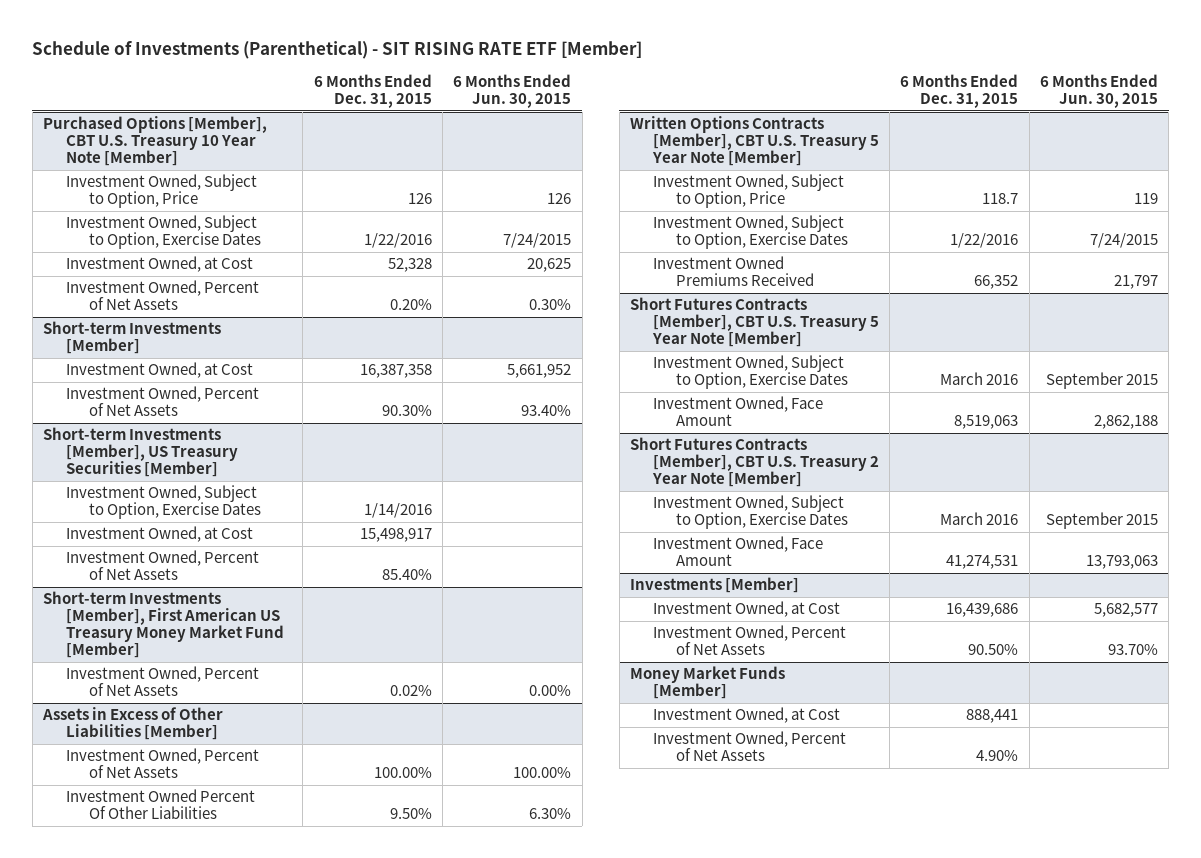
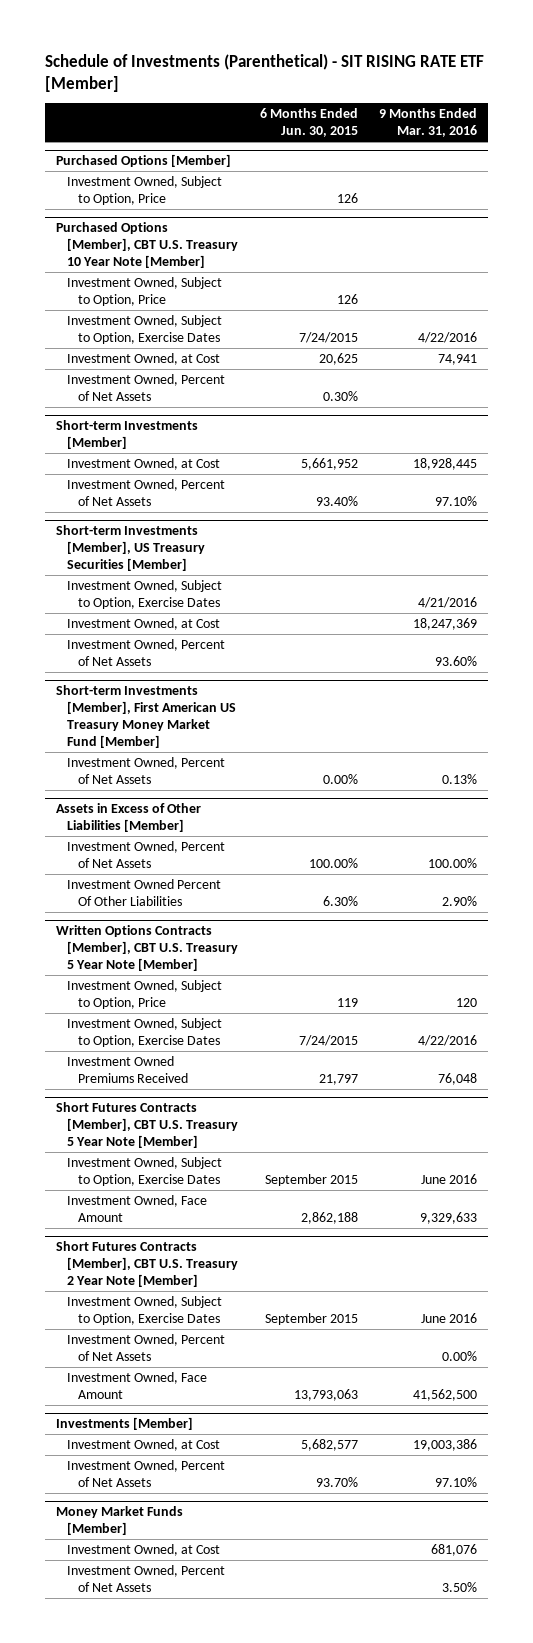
- | 6 Months Ended Dec. 31, 2015 | 6 Months Ended Jun. 30, 2015
+ | 6 Months Ended Jun. 30, 2015 | 9 Months Ended Mar. 31, 2016
+ Purchased Options [Member]
+ Investment Owned, Subject to Option, Price | 126 |
@ Short Futures Contracts [Member], CBT U.S. Treasury 2 Year Note [Member]
+ Investment Owned, Percent of Net Assets | | 0.00%

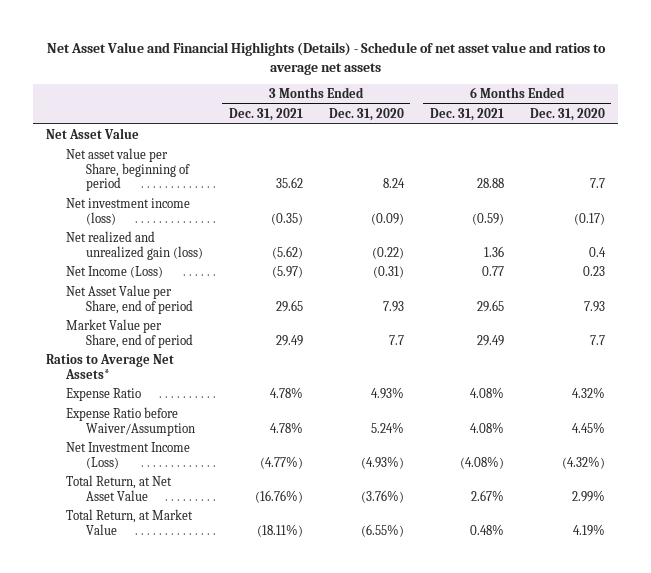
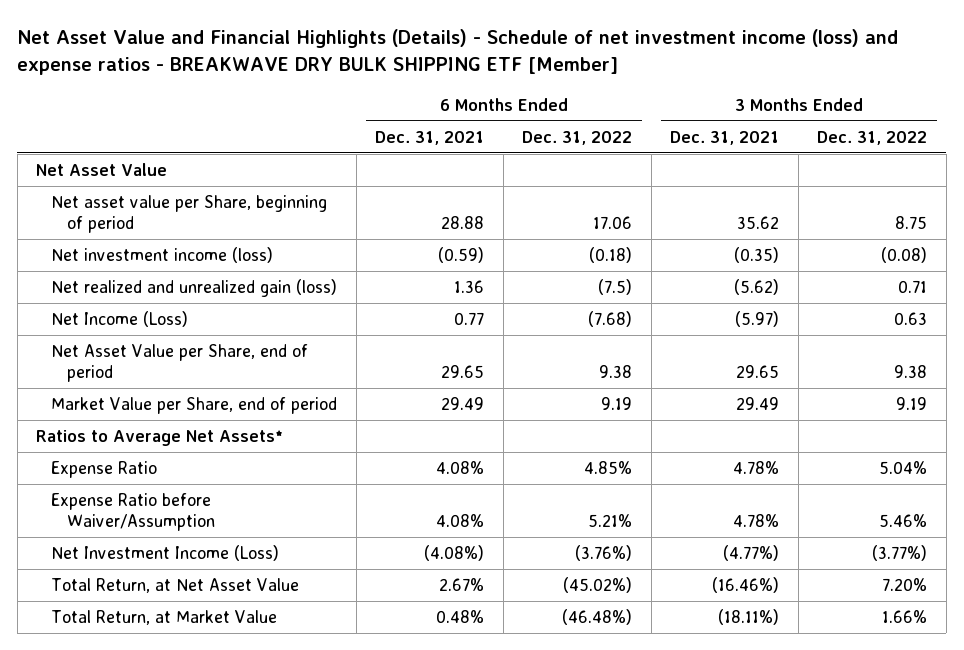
- Net Asset Value and Financial Highlights (Details) - Schedule of net asset value and ratios to average net assets
+ Net Asset Value and Financial Highlights (Details) - Schedule of net investment income (loss) and expense ratios - BREAKWAVE DRY BULK SHIPPING ETF [Member]
- | 3 Months Ended Dec. 31, 2021 | 3 Months Ended Dec. 31, 2020 | 6 Months Ended Dec. 31, 2021 | 6 Months Ended Dec. 31, 2020
+ | 6 Months Ended Dec. 31, 2021 | 6 Months Ended Dec. 31, 2022 | 3 Months Ended Dec. 31, 2021 | 3 Months Ended Dec. 31, 2022
- Total Return, at Net Asset Value | (16.76%) | (3.76%) | 2.67% | 2.99%
+ Total Return, at Net Asset Value | 2.67% | (45.02%) | (16.46%) | 7.20%

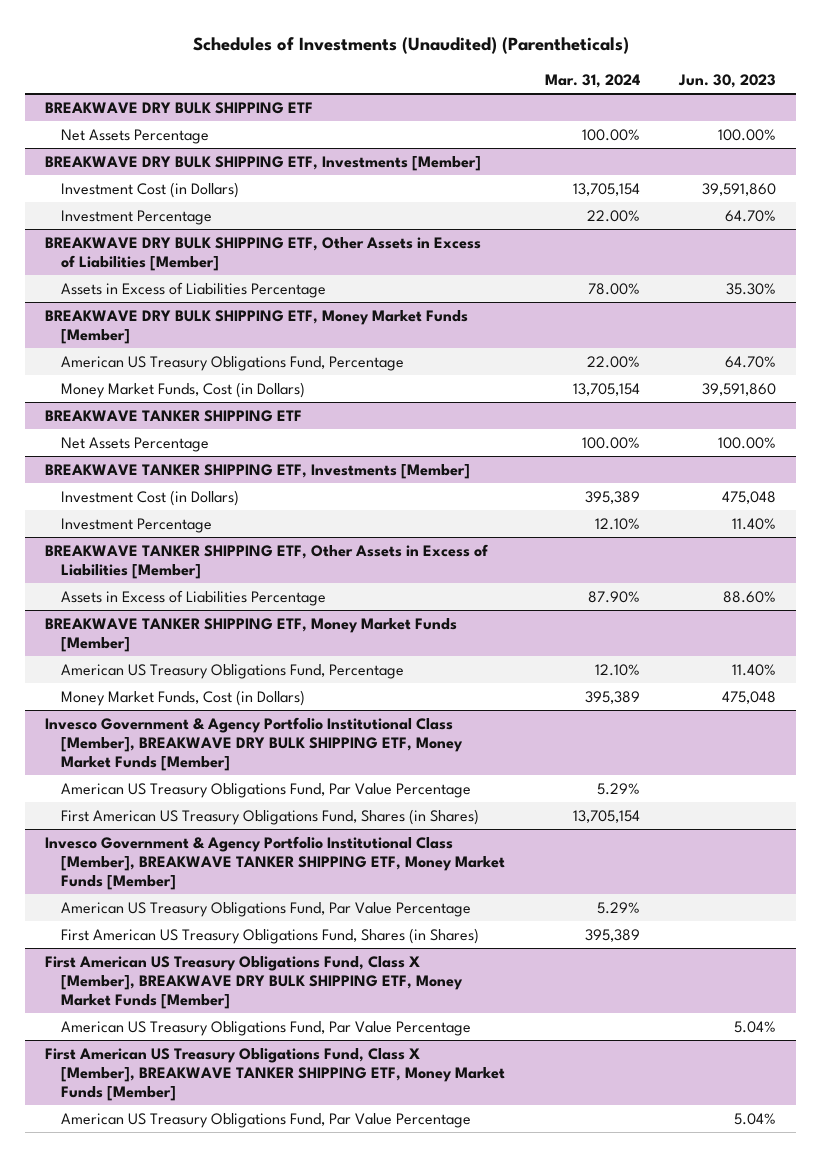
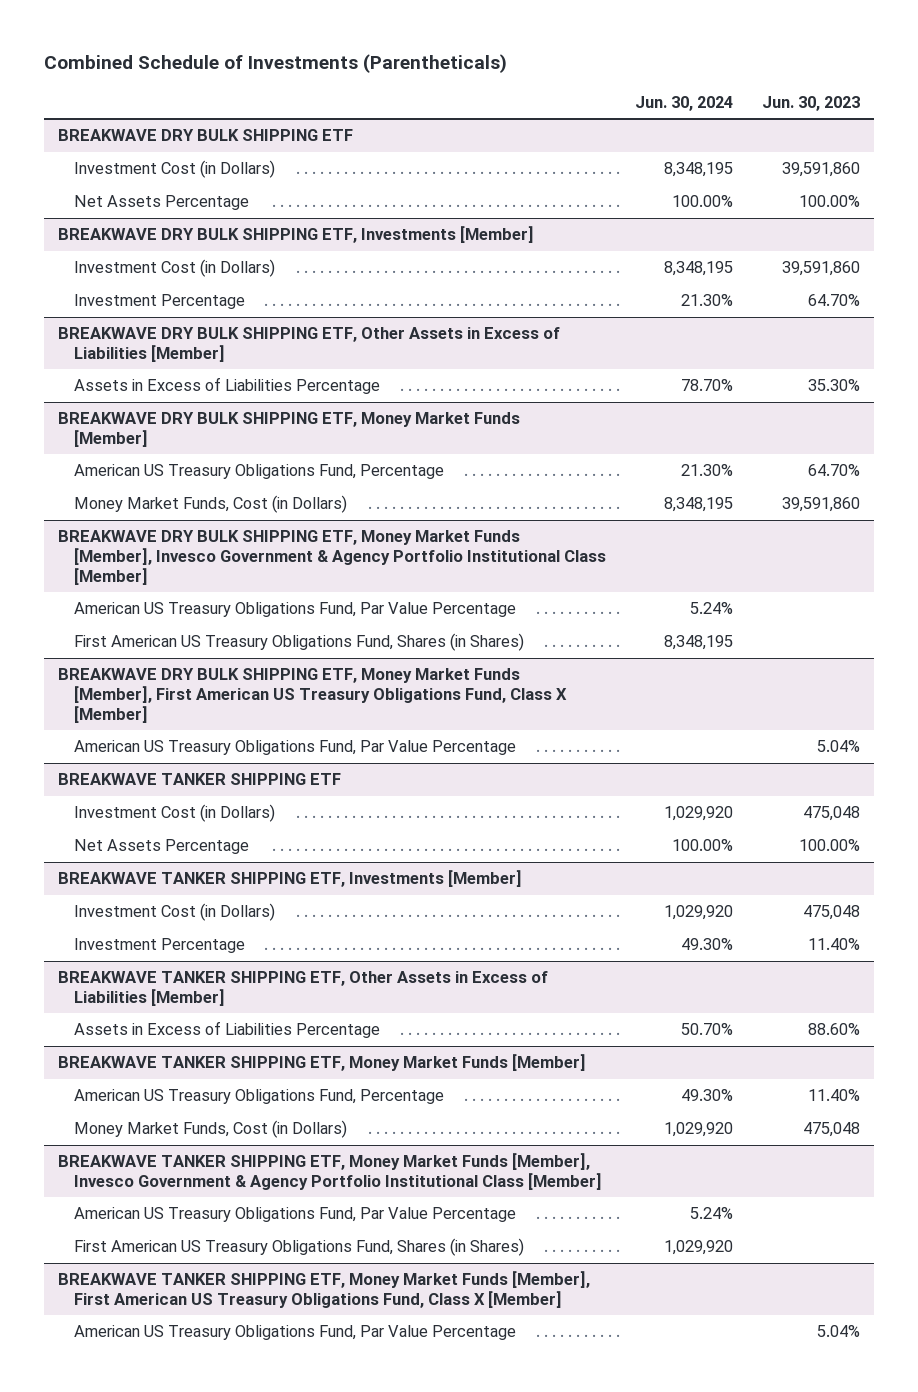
- Schedules of Investments (Unaudited) (Parentheticals)
+ Combined Schedule of Investments (Parentheticals)
- | Mar. 31, 2024 | Jun. 30, 2023
+ | Jun. 30, 2024 | Jun. 30, 2023
@ BREAKWAVE DRY BULK SHIPPING ETF
+ Investment Cost (in Dollars) | 8,348,195 | 39,591,860
+ BREAKWAVE DRY BULK SHIPPING ETF, Money Market Funds [Member], Invesco Government & Agency Portfolio Institutional Class [Member]
+ American US Treasury Obligations Fund, Par Value Percentage | 5.24% |
+ First American US Treasury Obligations Fund, Shares (in Shares) | 8,348,195 |
+ BREAKWAVE DRY BULK SHIPPING ETF, Money Market Funds [Member], First American US Treasury Obligations Fund, Class X [Member]
+ American US Treasury Obligations Fund, Par Value Percentage | | 5.04%
@ BREAKWAVE TANKER SHIPPING ETF
+ Investment Cost (in Dollars) | 1,029,920 | 475,048
- Invesco Government & Agency Portfolio Institutional Class [Member], BREAKWAVE DRY BULK SHIPPING ETF, Money Market Funds [Member]
- American US Treasury Obligations Fund, Par Value Percentage | 5.29% |
- First American US Treasury Obligations Fund, Shares (in Shares) | 13,705,154 |
- Invesco Government & Agency Portfolio Institutional Class [Member], BREAKWAVE TANKER SHIPPING ETF, Money Market Funds [Member]
+ BREAKWAVE TANKER SHIPPING ETF, Money Market Funds [Member], Invesco Government & Agency Portfolio Institutional Class [Member]
- First American US Treasury Obligations Fund, Class X [Member], BREAKWAVE DRY BULK SHIPPING ETF, Money Market Funds [Member]
- American US Treasury Obligations Fund, Par Value Percentage | | 5.04%
- First American US Treasury Obligations Fund, Class X [Member], BREAKWAVE TANKER SHIPPING ETF, Money Market Funds [Member]
+ BREAKWAVE TANKER SHIPPING ETF, Money Market Funds [Member], First American US Treasury Obligations Fund, Class X [Member]

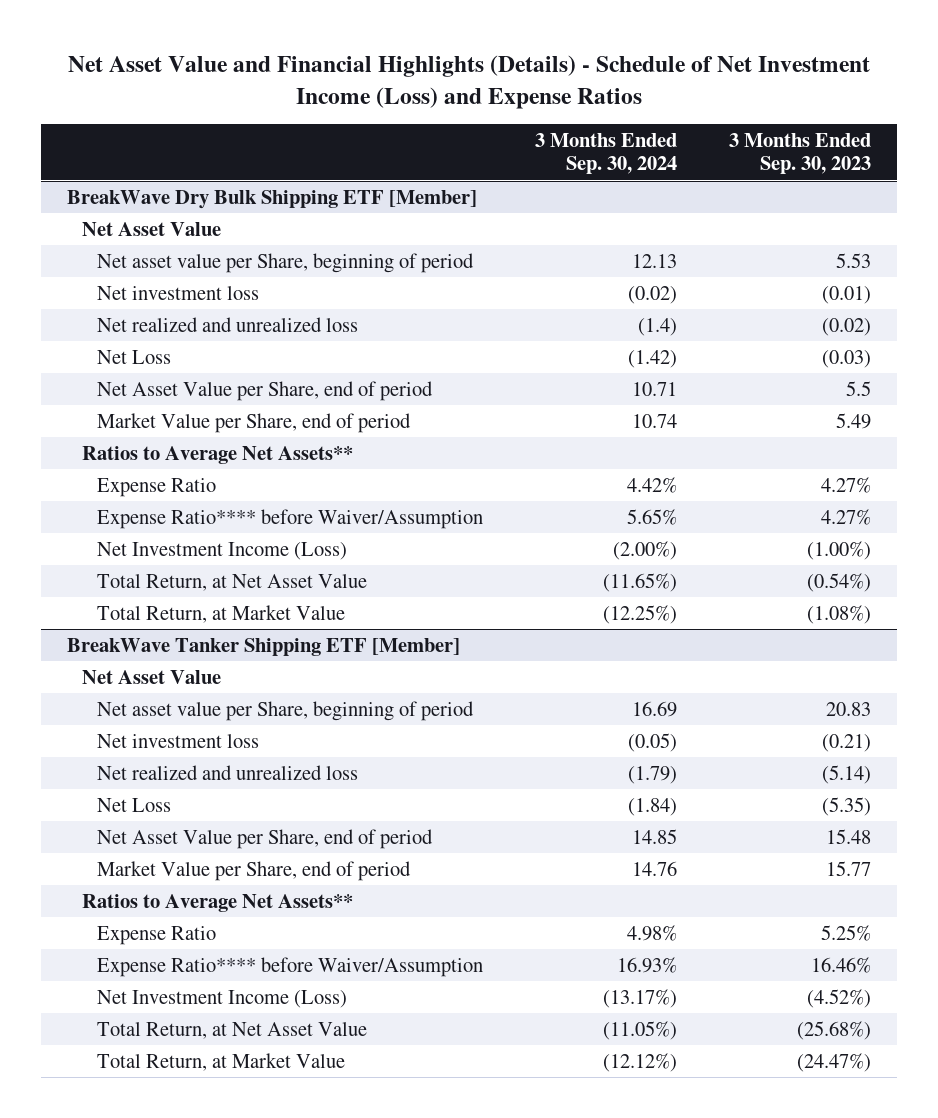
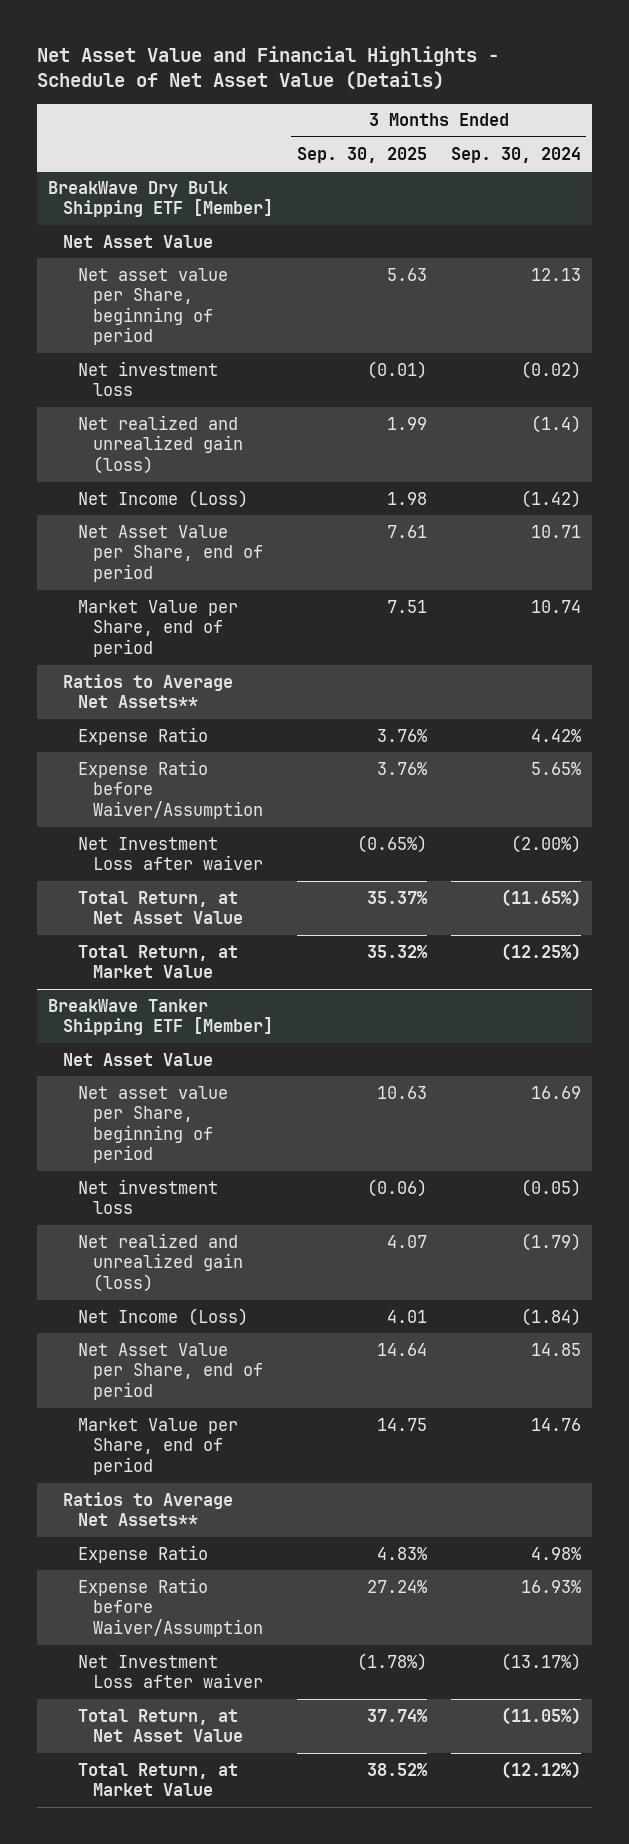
- Net Asset Value and Financial Highlights (Details) - Schedule of Net Investment Income (Loss) and Expense Ratios
+ Net Asset Value and Financial Highlights - Schedule of Net Asset Value (Details)
- | 3 Months Ended Sep. 30, 2024 | 3 Months Ended Sep. 30, 2023
+ | 3 Months Ended Sep. 30, 2025 | 3 Months Ended Sep. 30, 2024
@ BreakWave Dry Bulk Shipping ETF [Member]
- Net realized and unrealized loss | (1.4) | (0.02)
- Net Loss | (1.42) | (0.03)
+ Net realized and unrealized gain (loss) | 1.99 | (1.4)
+ Net Income (Loss) | 1.98 | (1.42)
- Expense Ratio**** before Waiver/Assumption | 5.65% | 4.27%
- Net Investment Income (Loss) | (2.00%) | (1.00%)
+ Expense Ratio before Waiver/Assumption | 3.76% | 5.65%
+ Net Investment Loss after waiver | (0.65%) | (2.00%)
@ BreakWave Tanker Shipping ETF [Member]
- Net realized and unrealized loss | (1.79) | (5.14)
- Net Loss | (1.84) | (5.35)
+ Net realized and unrealized gain (loss) | 4.07 | (1.79)
+ Net Income (Loss) | 4.01 | (1.84)
- Expense Ratio**** before Waiver/Assumption | 16.93% | 16.46%
- Net Investment Income (Loss) | (13.17%) | (4.52%)
+ Expense Ratio before Waiver/Assumption | 27.24% | 16.93%
+ Net Investment Loss after waiver | (1.78%) | (13.17%)

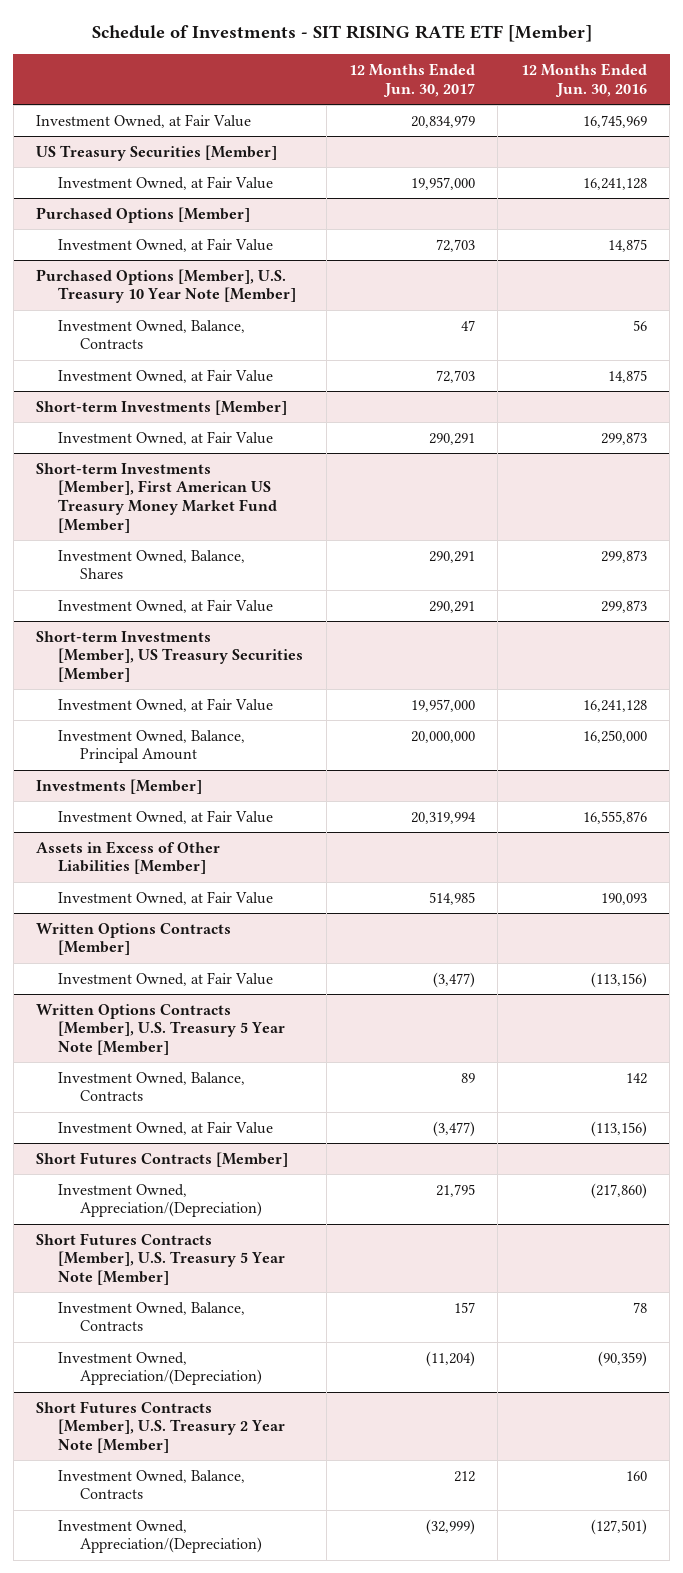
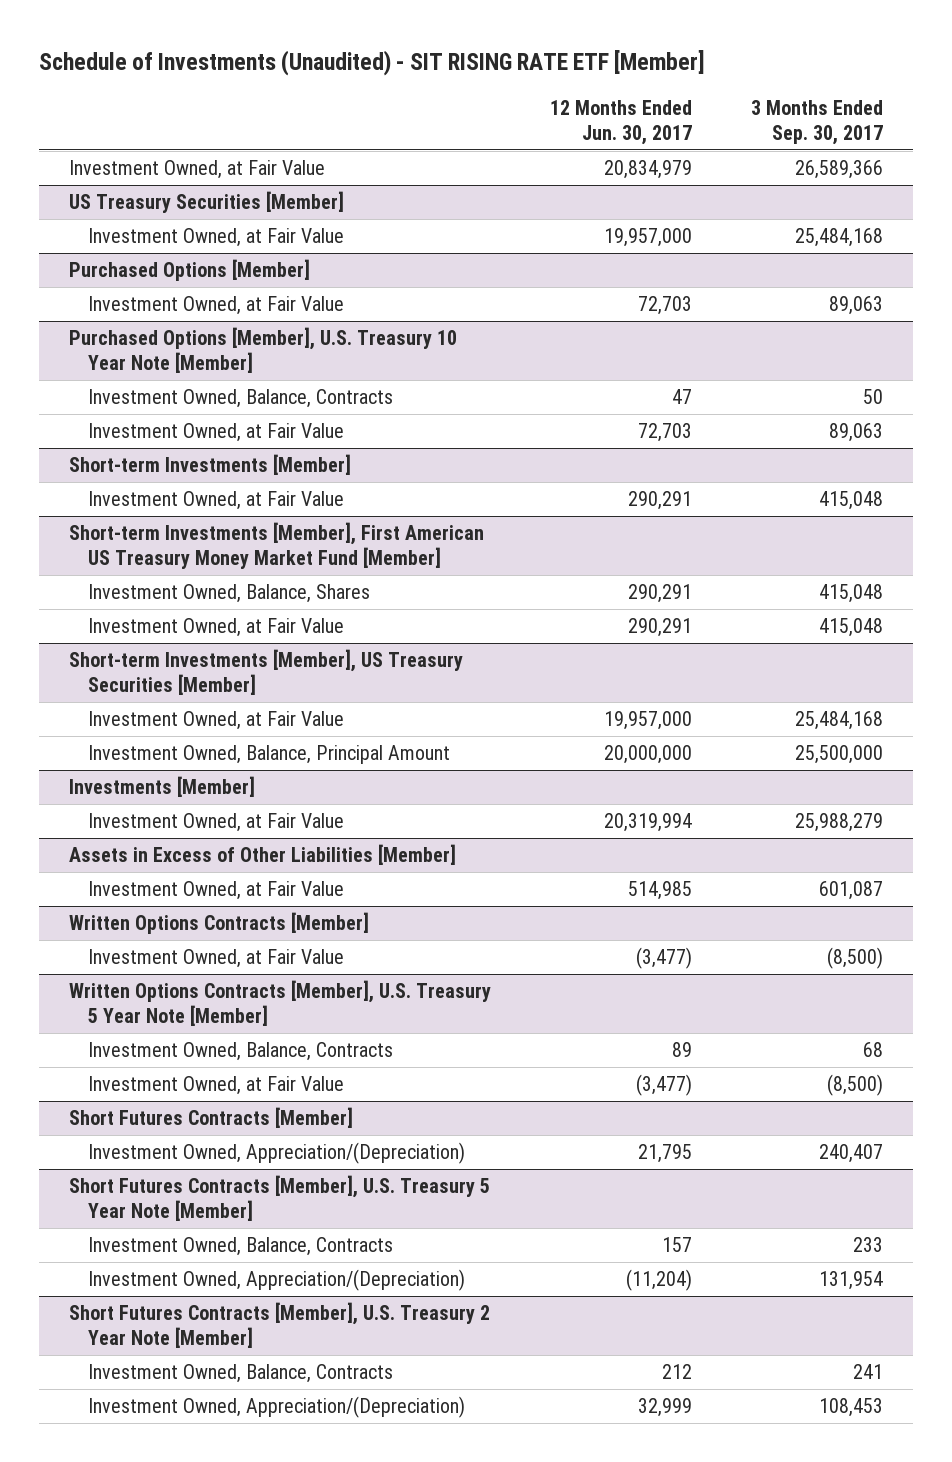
- Schedule of Investments - SIT RISING RATE ETF [Member]
+ Schedule of Investments (Unaudited) - SIT RISING RATE ETF [Member]
- | 12 Months Ended Jun. 30, 2017 | 12 Months Ended Jun. 30, 2016
+ | 12 Months Ended Jun. 30, 2017 | 3 Months Ended Sep. 30, 2017
@ Short Futures Contracts [Member], U.S. Treasury 2 Year Note [Member]
- Investment Owned, Appreciation/(Depreciation) | (32,999) | (127,501)
+ Investment Owned, Appreciation/(Depreciation) | 32,999 | 108,453

